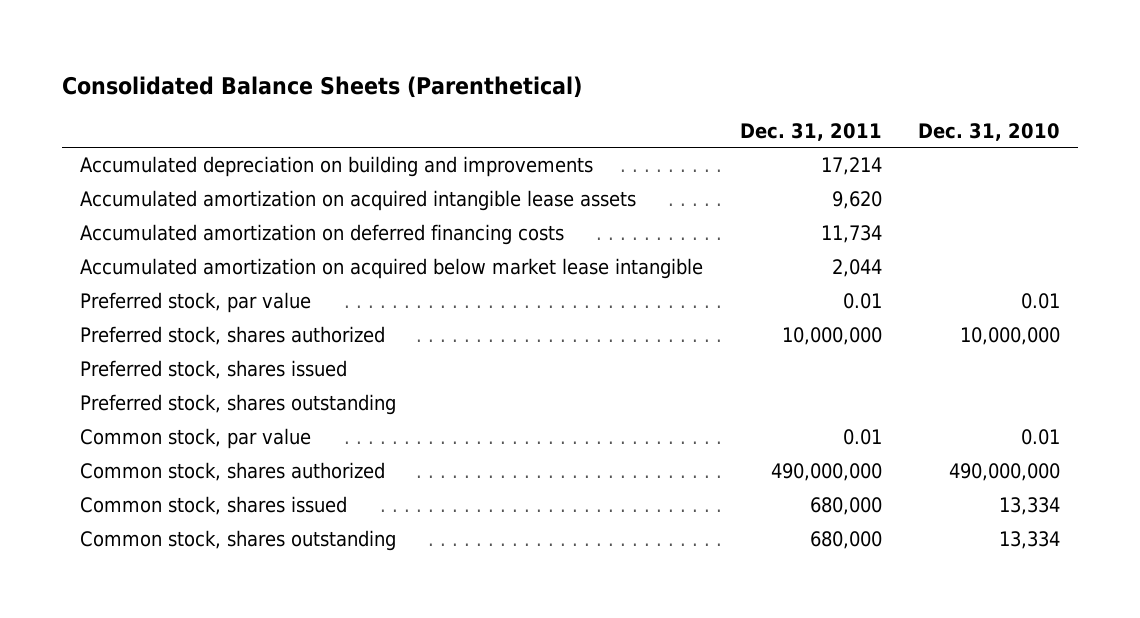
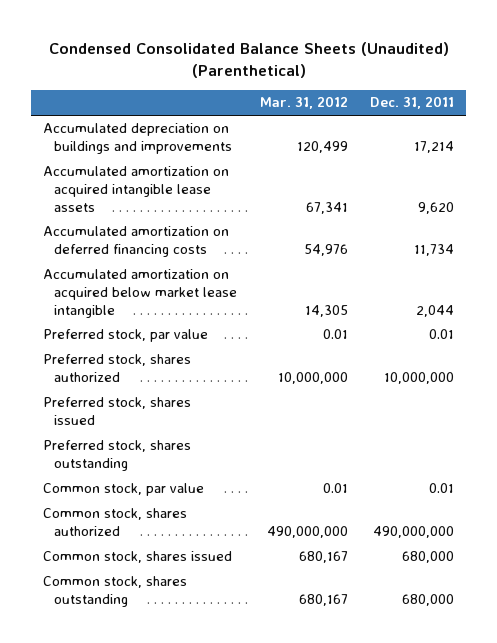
- Consolidated Balance Sheets (Parenthetical)
+ Condensed Consolidated Balance Sheets (Unaudited) (Parenthetical)
- | Dec. 31, 2011 | Dec. 31, 2010
+ | Mar. 31, 2012 | Dec. 31, 2011
- Accumulated depreciation on building and improvements | 17,214 |
+ Accumulated depreciation on buildings and improvements | 120,499 | 17,214

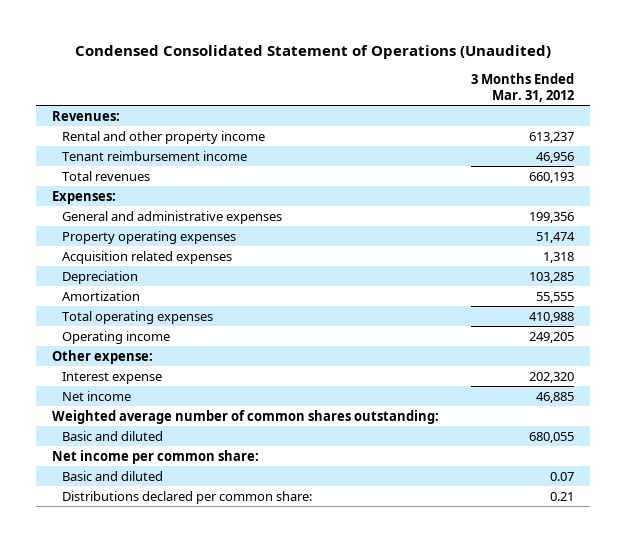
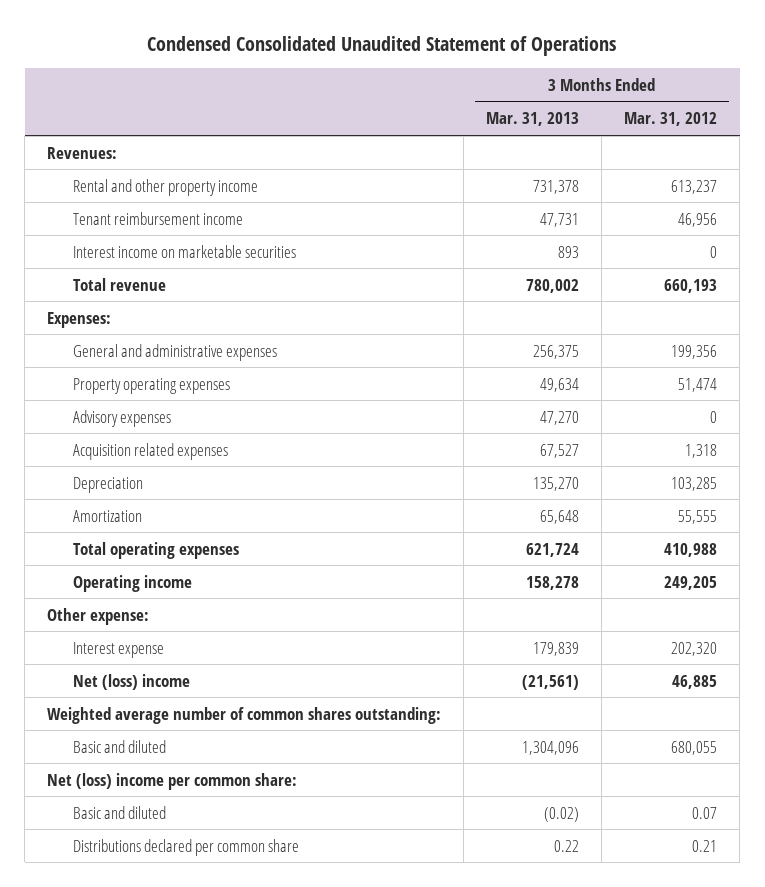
- Condensed Consolidated Statement of Operations (Unaudited)
+ Condensed Consolidated Unaudited Statement of Operations
- | 3 Months Ended Mar. 31, 2012
+ | 3 Months Ended Mar. 31, 2013 | 3 Months Ended Mar. 31, 2012
- Total revenues | 660,193
+ Interest income on marketable securities | 893 | 0
+ Total revenue | 780,002 | 660,193
+ Advisory expenses | 47,270 | 0
- Net income | 46,885
+ Net (loss) income | (21,561) | 46,885
- Net income per common share:
+ Net (loss) income per common share:
- Distributions declared per common share: | 0.21
+ Distributions declared per common share | 0.22 | 0.21

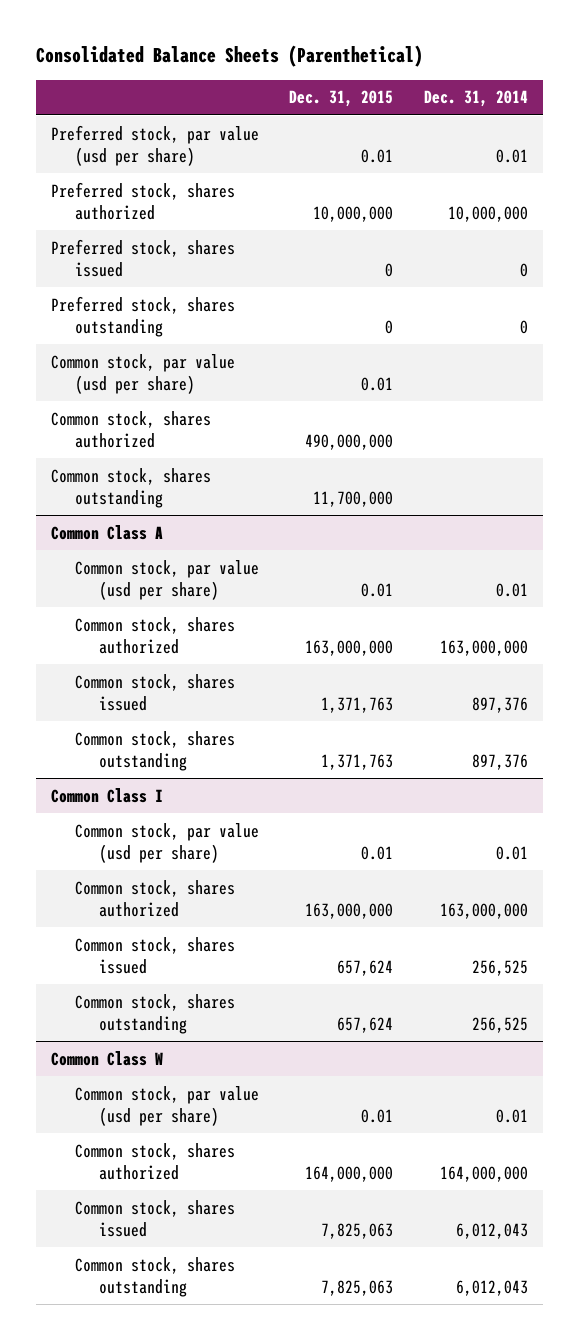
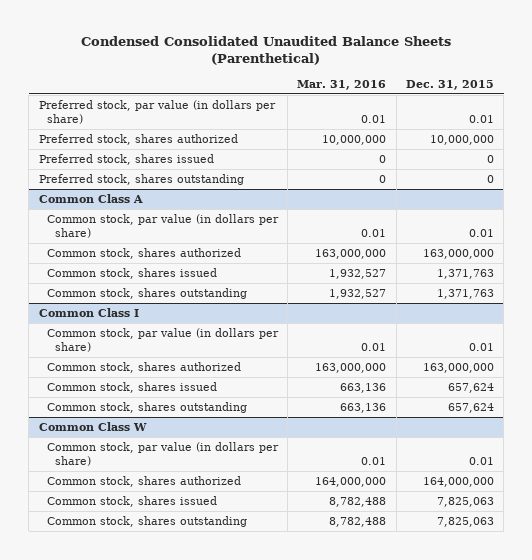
- Consolidated Balance Sheets (Parenthetical)
+ Condensed Consolidated Unaudited Balance Sheets (Parenthetical)
- | Dec. 31, 2015 | Dec. 31, 2014
+ | Mar. 31, 2016 | Dec. 31, 2015
- Preferred stock, par value (usd per share) | 0.01 | 0.01
+ Preferred stock, par value (in dollars per share) | 0.01 | 0.01
- Common stock, par value (usd per share) | 0.01 |
- Common stock, shares authorized | 490,000,000 |
- Common stock, shares outstanding | 11,700,000 |
@ Common Class A
- Common stock, par value (usd per share) | 0.01 | 0.01
+ Common stock, par value (in dollars per share) | 0.01 | 0.01
@ Common Class I
- Common stock, par value (usd per share) | 0.01 | 0.01
+ Common stock, par value (in dollars per share) | 0.01 | 0.01
@ Common Class W
- Common stock, par value (usd per share) | 0.01 | 0.01
+ Common stock, par value (in dollars per share) | 0.01 | 0.01

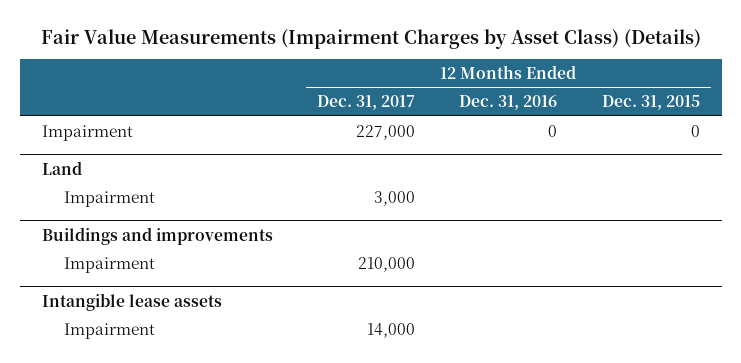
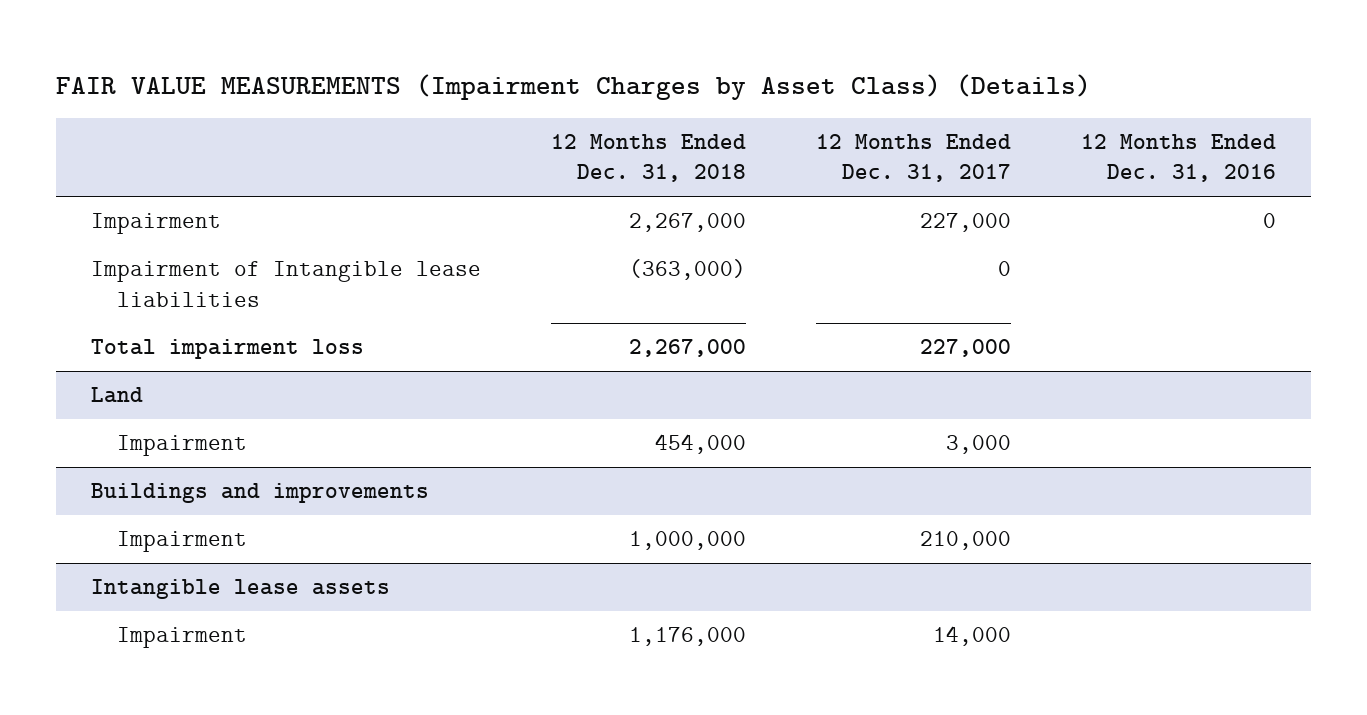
- Fair Value Measurements (Impairment Charges by Asset Class) (Details)
+ FAIR VALUE MEASUREMENTS (Impairment Charges by Asset Class) (Details)
- | 12 Months Ended Dec. 31, 2017 | 12 Months Ended Dec. 31, 2016 | 12 Months Ended Dec. 31, 2015
+ | 12 Months Ended Dec. 31, 2018 | 12 Months Ended Dec. 31, 2017 | 12 Months Ended Dec. 31, 2016
+ Impairment of Intangible lease liabilities | (363,000) | 0 |
+ Total impairment loss | 2,267,000 | 227,000 |

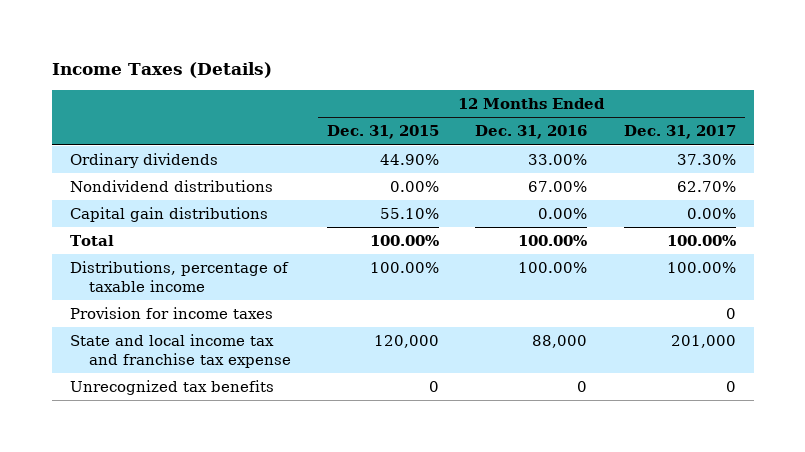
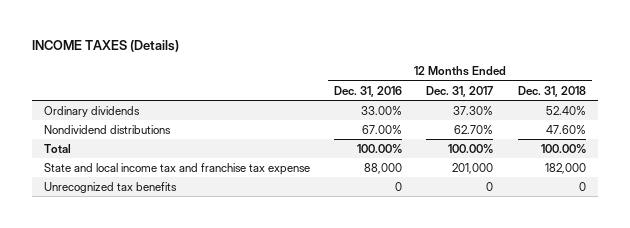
- Income Taxes (Details)
+ INCOME TAXES (Details)
- | 12 Months Ended Dec. 31, 2015 | 12 Months Ended Dec. 31, 2016 | 12 Months Ended Dec. 31, 2017
+ | 12 Months Ended Dec. 31, 2016 | 12 Months Ended Dec. 31, 2017 | 12 Months Ended Dec. 31, 2018
- Capital gain distributions | 55.10% | 0.00% | 0.00%
- Distributions, percentage of taxable income | 100.00% | 100.00% | 100.00%
- Provision for income taxes | | | 0

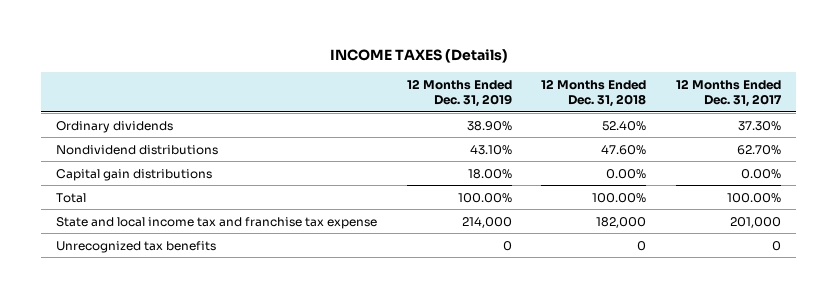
- | 12 Months Ended Dec. 31, 2016 | 12 Months Ended Dec. 31, 2017 | 12 Months Ended Dec. 31, 2018
+ | 12 Months Ended Dec. 31, 2019 | 12 Months Ended Dec. 31, 2018 | 12 Months Ended Dec. 31, 2017
+ Capital gain distributions | 18.00% | 0.00% | 0.00%

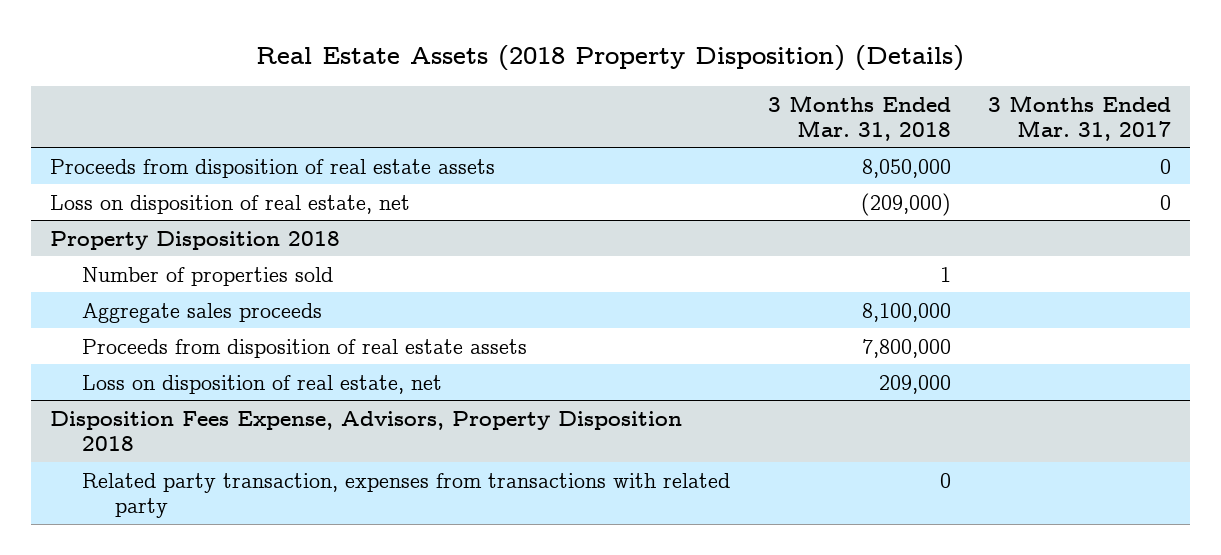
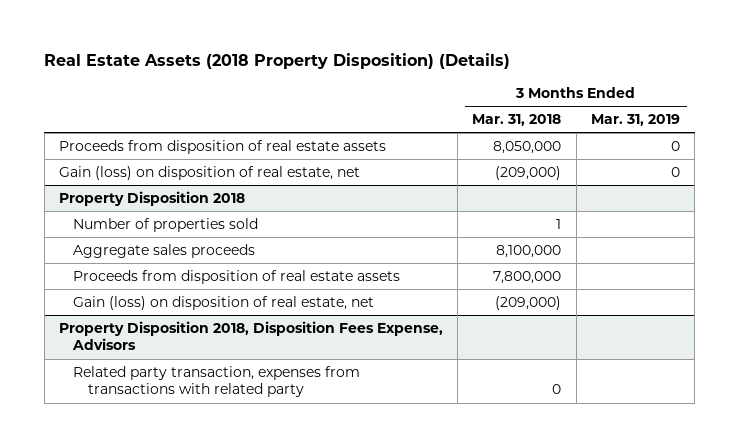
- | 3 Months Ended Mar. 31, 2018 | 3 Months Ended Mar. 31, 2017
+ | 3 Months Ended Mar. 31, 2018 | 3 Months Ended Mar. 31, 2019
- Loss on disposition of real estate, net | (209,000) | 0
+ Gain (loss) on disposition of real estate, net | (209,000) | 0
@ Property Disposition 2018
- Loss on disposition of real estate, net | 209,000 |
- Disposition Fees Expense, Advisors, Property Disposition 2018
@ Property Disposition 2018
+ Gain (loss) on disposition of real estate, net | (209,000) |
+ Property Disposition 2018, Disposition Fees Expense, Advisors

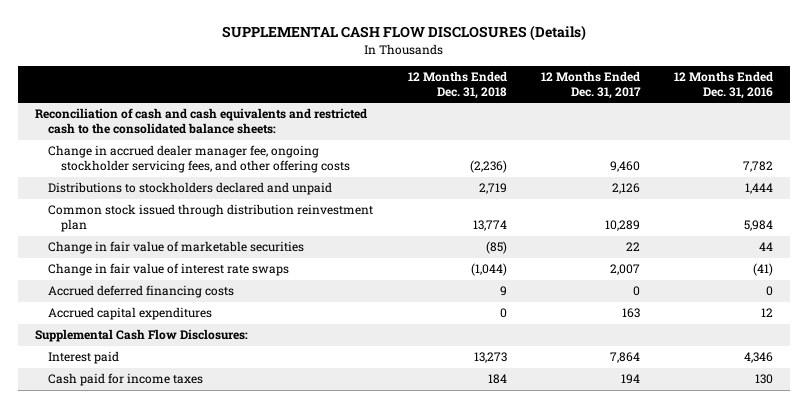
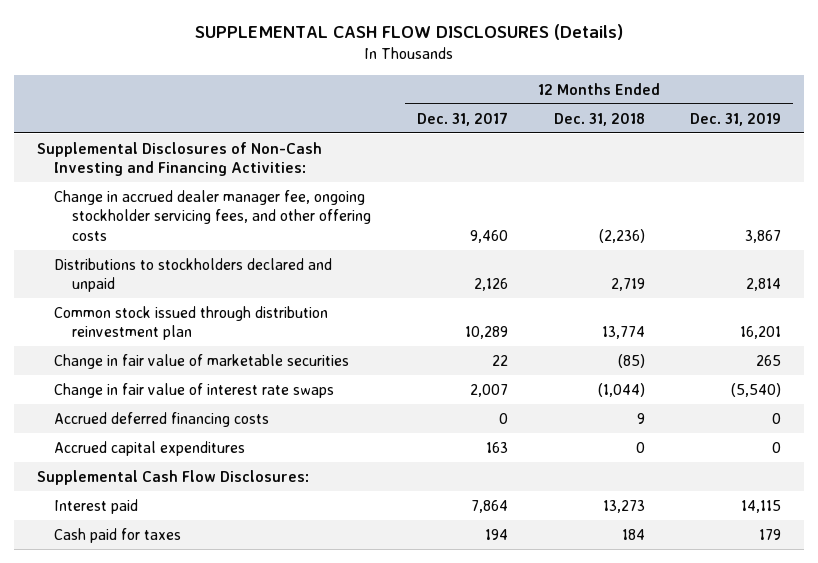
- | 12 Months Ended Dec. 31, 2018 | 12 Months Ended Dec. 31, 2017 | 12 Months Ended Dec. 31, 2016
+ | 12 Months Ended Dec. 31, 2017 | 12 Months Ended Dec. 31, 2018 | 12 Months Ended Dec. 31, 2019
- Reconciliation of cash and cash equivalents and restricted cash to the consolidated balance sheets:
+ Supplemental Disclosures of Non-Cash Investing and Financing Activities:
- Cash paid for income taxes | 184 | 194 | 130
+ Cash paid for taxes | 194 | 184 | 179

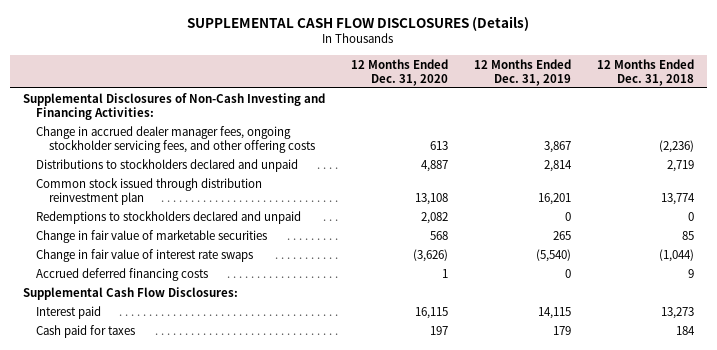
- | 12 Months Ended Dec. 31, 2017 | 12 Months Ended Dec. 31, 2018 | 12 Months Ended Dec. 31, 2019
+ | 12 Months Ended Dec. 31, 2020 | 12 Months Ended Dec. 31, 2019 | 12 Months Ended Dec. 31, 2018
- Change in accrued dealer manager fee, ongoing stockholder servicing fees, and other offering costs | 9,460 | (2,236) | 3,867
+ Change in accrued dealer manager fees, ongoing stockholder servicing fees, and other offering costs | 613 | 3,867 | (2,236)
- Change in fair value of marketable securities | 22 | (85) | 265
+ Redemptions to stockholders declared and unpaid | 2,082 | 0 | 0
+ Change in fair value of marketable securities | 568 | 265 | 85
- Accrued capital expenditures | 163 | 0 | 0

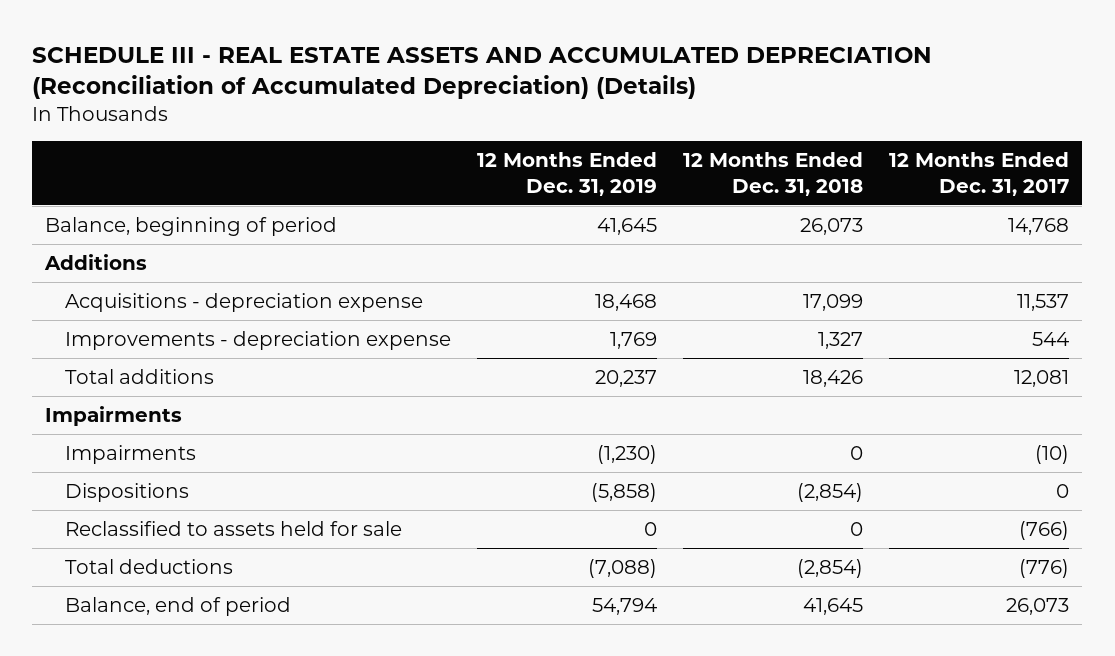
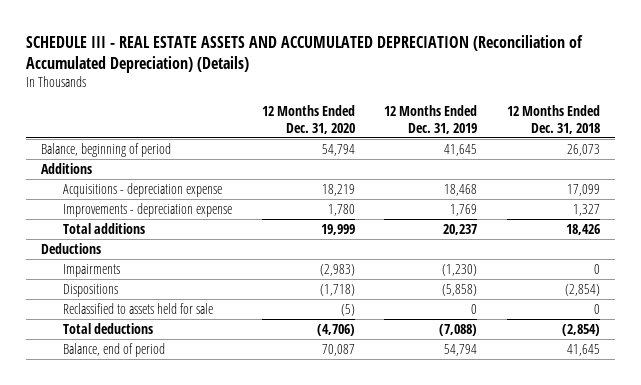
- | 12 Months Ended Dec. 31, 2019 | 12 Months Ended Dec. 31, 2018 | 12 Months Ended Dec. 31, 2017
+ | 12 Months Ended Dec. 31, 2020 | 12 Months Ended Dec. 31, 2019 | 12 Months Ended Dec. 31, 2018
- Impairments
+ Deductions

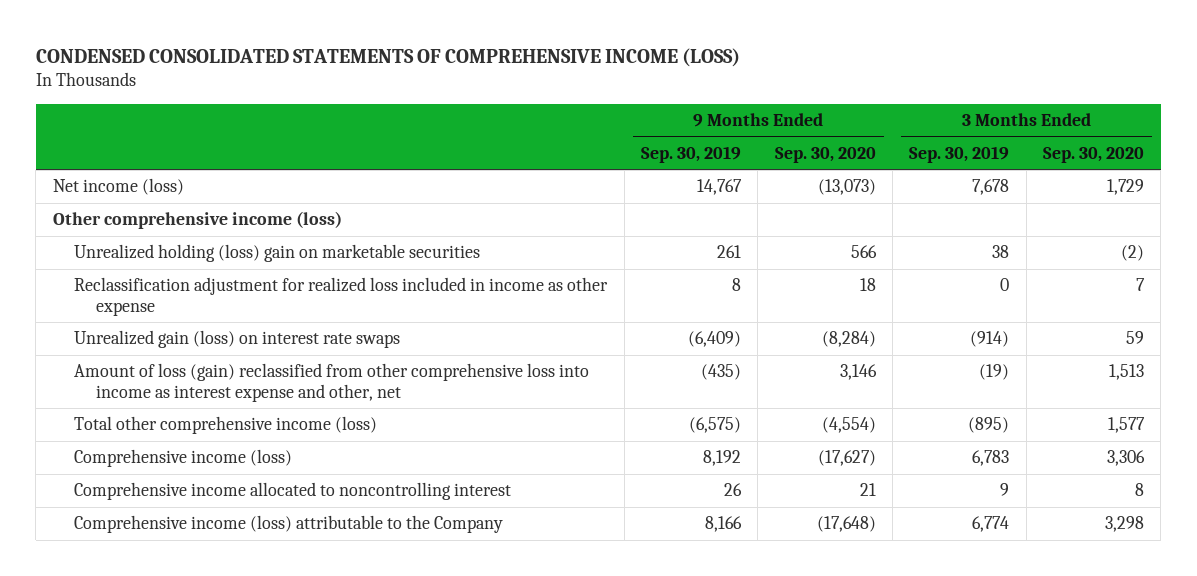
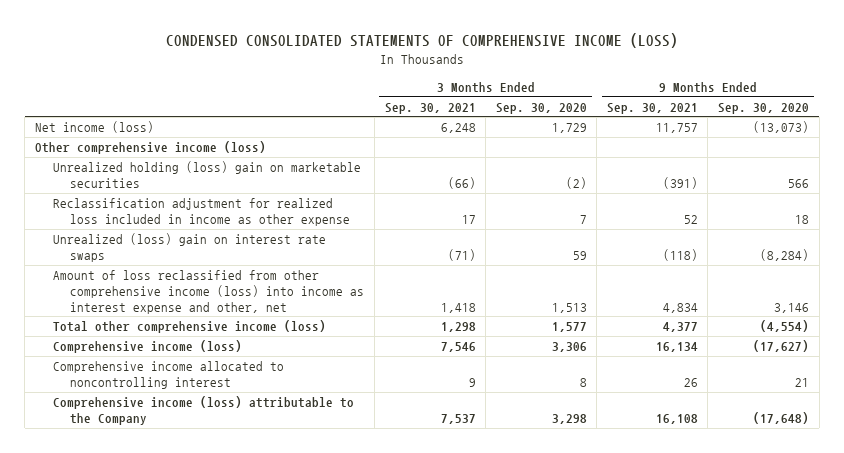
- | 9 Months Ended Sep. 30, 2019 | 9 Months Ended Sep. 30, 2020 | 3 Months Ended Sep. 30, 2019 | 3 Months Ended Sep. 30, 2020
+ | 3 Months Ended Sep. 30, 2021 | 3 Months Ended Sep. 30, 2020 | 9 Months Ended Sep. 30, 2021 | 9 Months Ended Sep. 30, 2020
- Unrealized gain (loss) on interest rate swaps | (6,409) | (8,284) | (914) | 59
- Amount of loss (gain) reclassified from other comprehensive loss into income as interest expense and other, net | (435) | 3,146 | (19) | 1,513
+ Unrealized (loss) gain on interest rate swaps | (71) | 59 | (118) | (8,284)
+ Amount of loss reclassified from other comprehensive income (loss) into income as interest expense and other, net | 1,418 | 1,513 | 4,834 | 3,146

